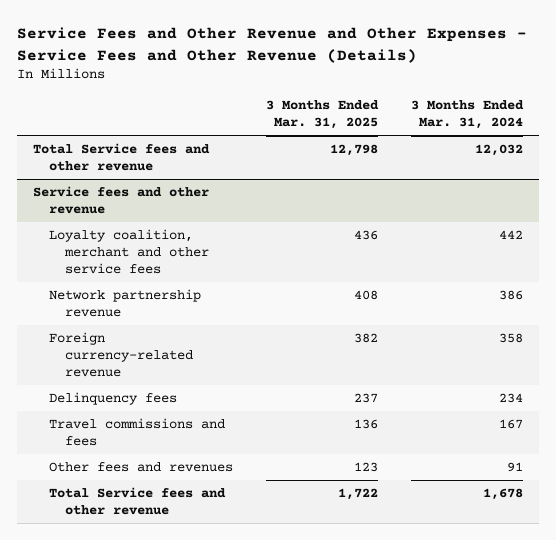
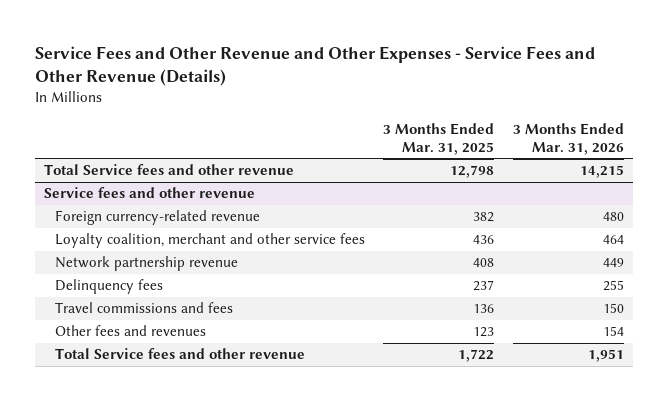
- | 3 Months Ended Mar. 31, 2025 | 3 Months Ended Mar. 31, 2024
+ | 3 Months Ended Mar. 31, 2025 | 3 Months Ended Mar. 31, 2026
@ Service fees and other revenue
moved up: Foreign currency-related revenue | 382 | 480

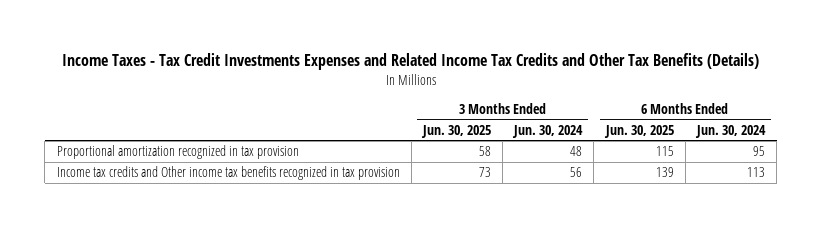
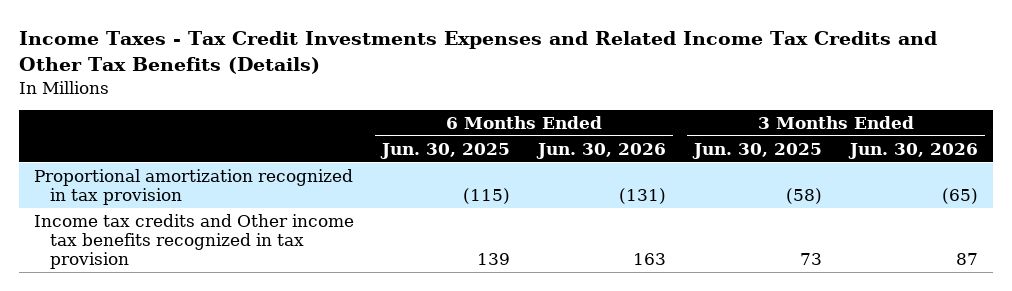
- | 3 Months Ended Jun. 30, 2025 | 3 Months Ended Jun. 30, 2024 | 6 Months Ended Jun. 30, 2025 | 6 Months Ended Jun. 30, 2024
+ | 6 Months Ended Jun. 30, 2025 | 6 Months Ended Jun. 30, 2026 | 3 Months Ended Jun. 30, 2025 | 3 Months Ended Jun. 30, 2026
- Proportional amortization recognized in tax provision | 58 | 48 | 115 | 95
+ Proportional amortization recognized in tax provision | (115) | (131) | (58) | (65)

